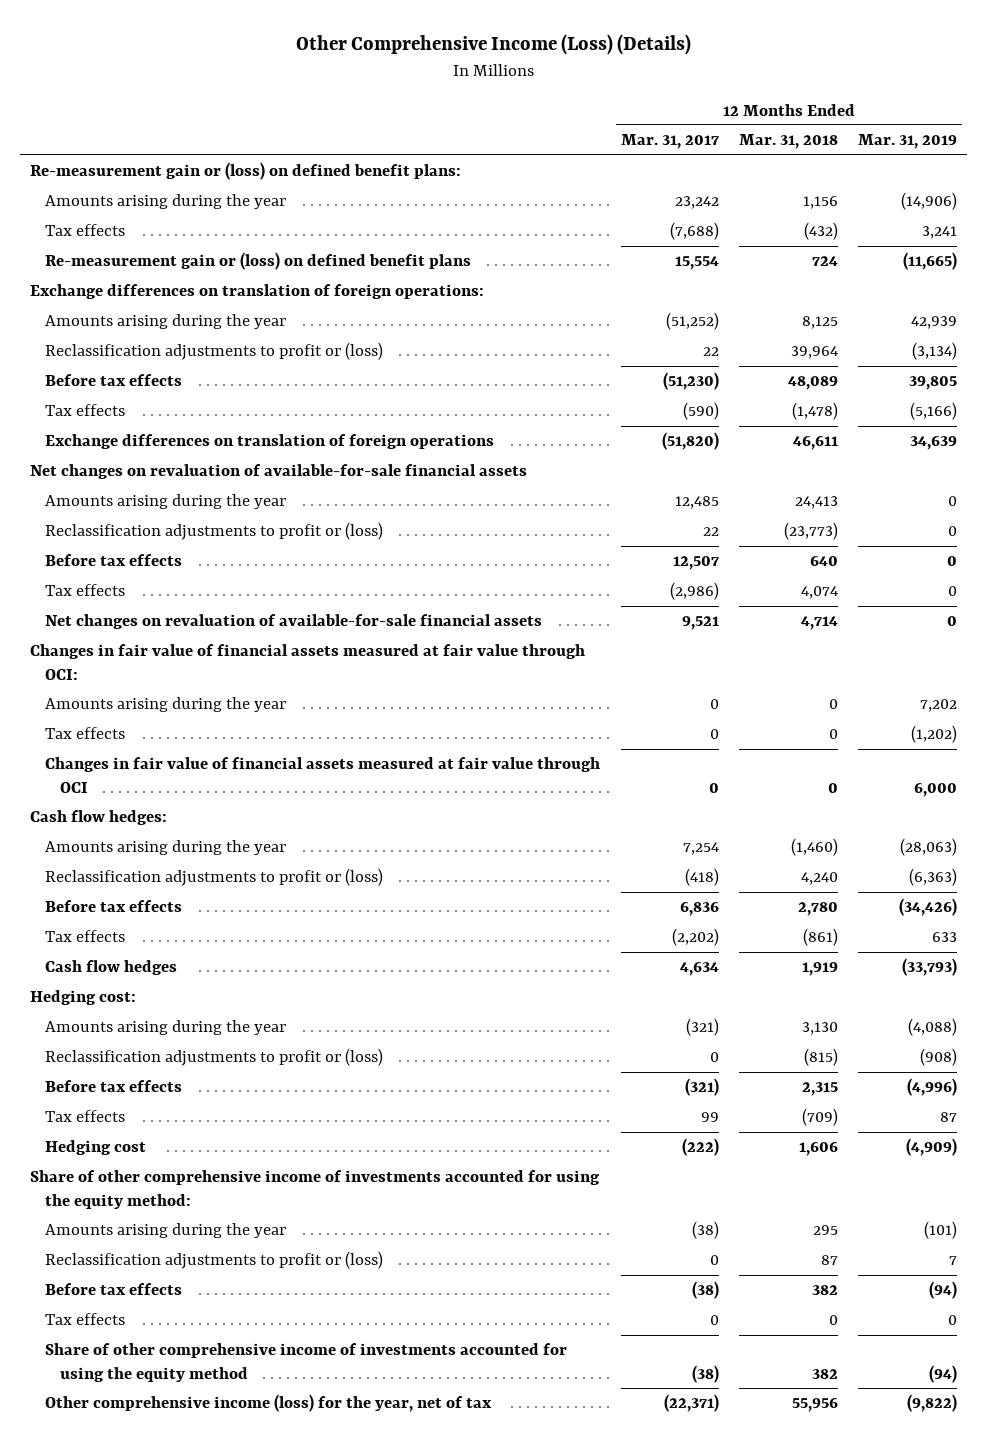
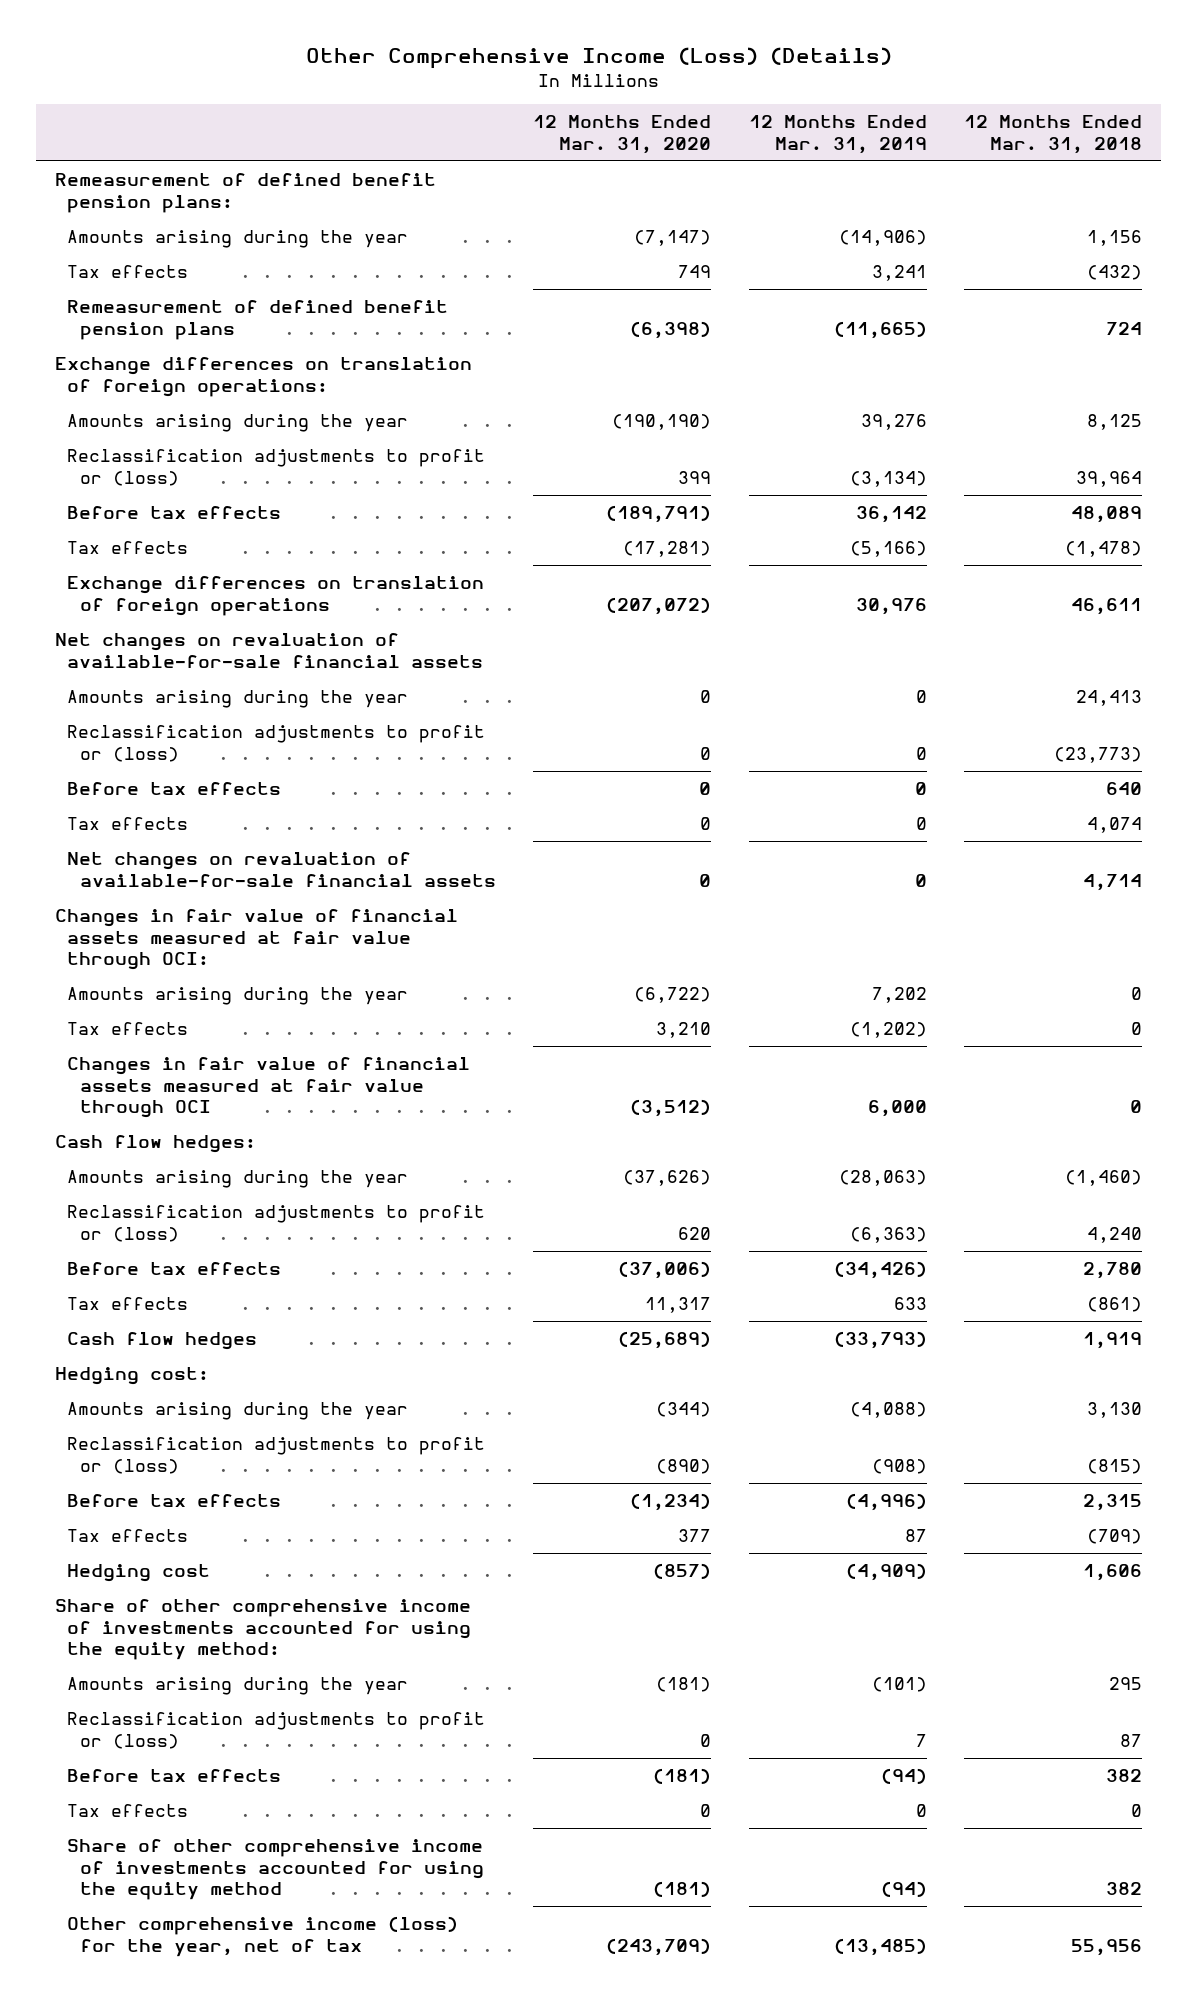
- | 12 Months Ended Mar. 31, 2017 | 12 Months Ended Mar. 31, 2018 | 12 Months Ended Mar. 31, 2019
+ | 12 Months Ended Mar. 31, 2020 | 12 Months Ended Mar. 31, 2019 | 12 Months Ended Mar. 31, 2018
- Re-measurement gain or (loss) on defined benefit plans:
+ Remeasurement of defined benefit pension plans:
- Re-measurement gain or (loss) on defined benefit plans | 15,554 | 724 | (11,665)
+ Remeasurement of defined benefit pension plans | (6,398) | (11,665) | 724
- Amounts arising during the year | (51,252) | 8,125 | 42,939
+ Amounts arising during the year | (190,190) | 39,276 | 8,125
- Before tax effects | (51,230) | 48,089 | 39,805
+ Before tax effects | (189,791) | 36,142 | 48,089
- Exchange differences on translation of foreign operations | (51,820) | 46,611 | 34,639
+ Exchange differences on translation of foreign operations | (207,072) | 30,976 | 46,611
- Other comprehensive income (loss) for the year, net of tax | (22,371) | 55,956 | (9,822)
+ Other comprehensive income (loss) for the year, net of tax | (243,709) | (13,485) | 55,956

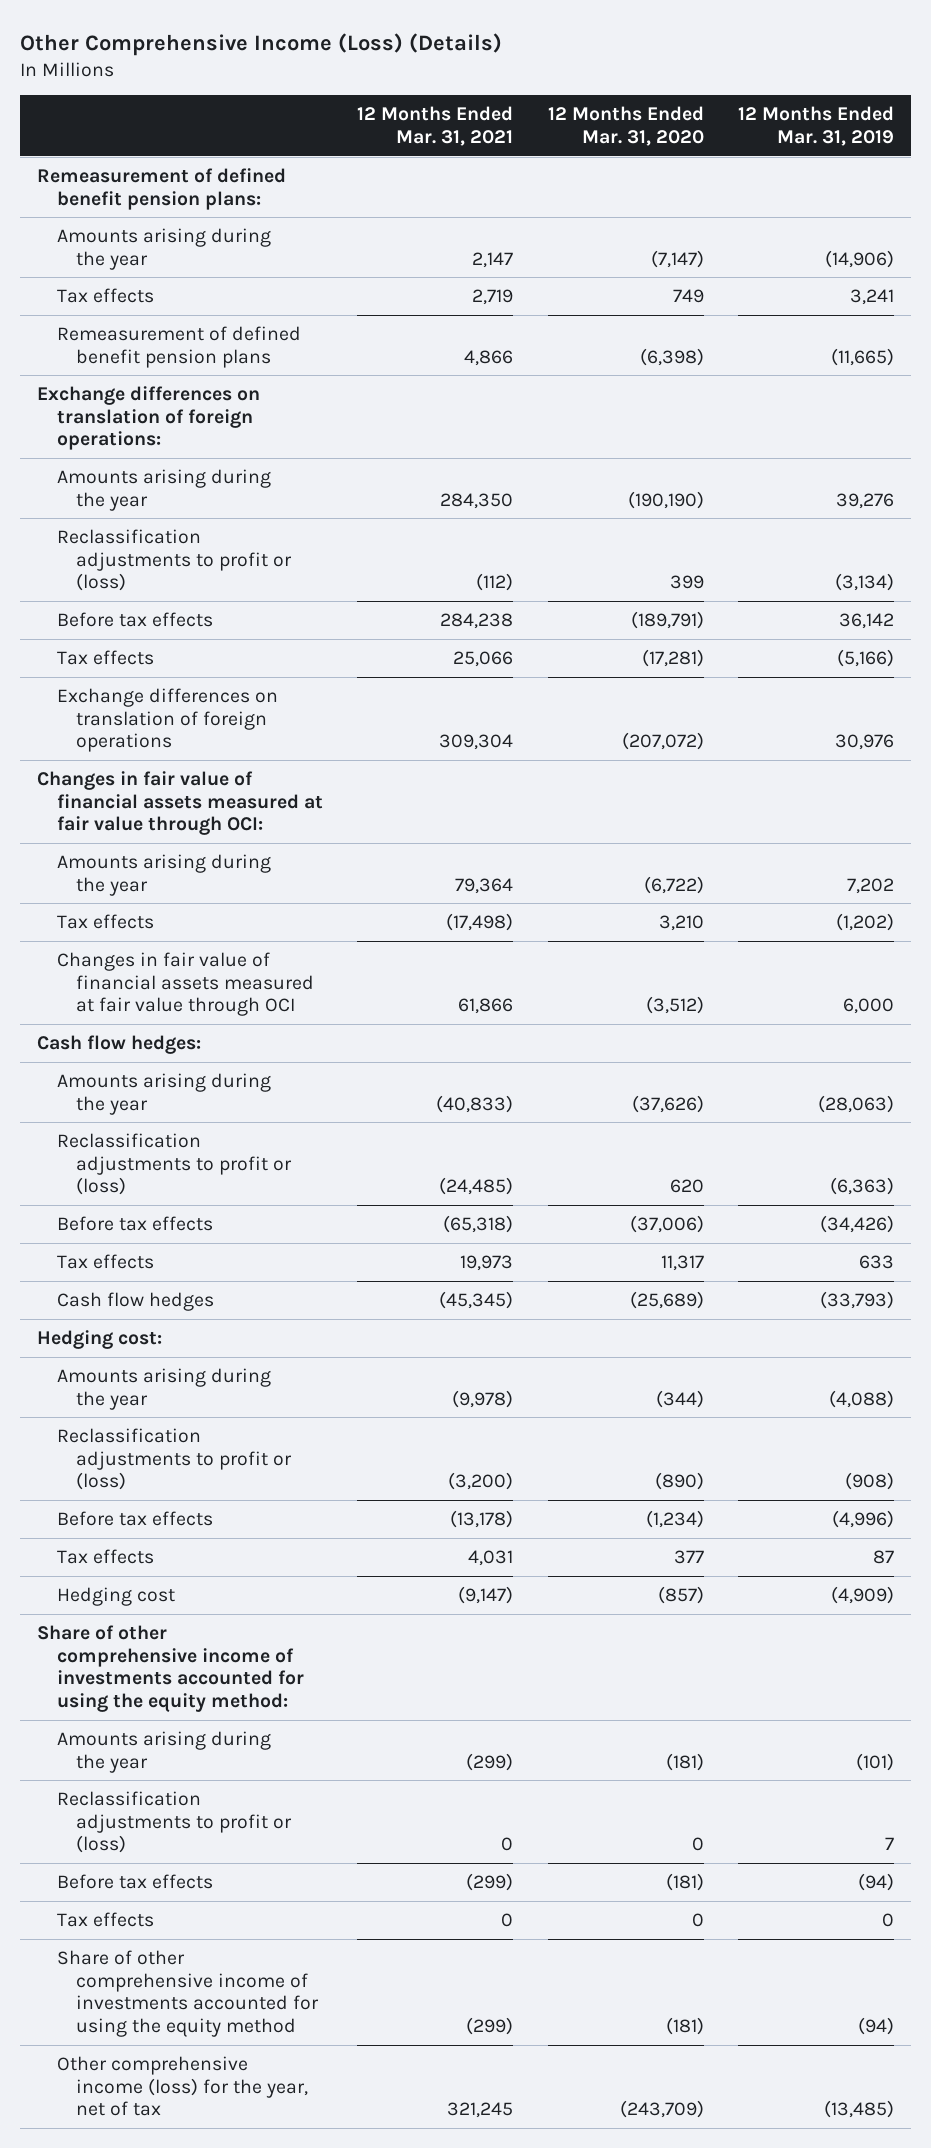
- | 12 Months Ended Mar. 31, 2020 | 12 Months Ended Mar. 31, 2019 | 12 Months Ended Mar. 31, 2018
+ | 12 Months Ended Mar. 31, 2021 | 12 Months Ended Mar. 31, 2020 | 12 Months Ended Mar. 31, 2019
- Net changes on revaluation of available-for-sale financial assets
- Amounts arising during the year | 0 | 0 | 24,413
- Reclassification adjustments to profit or (loss) | 0 | 0 | (23,773)
- Before tax effects | 0 | 0 | 640
- Tax effects | 0 | 0 | 4,074
- Net changes on revaluation of available-for-sale financial assets | 0 | 0 | 4,714

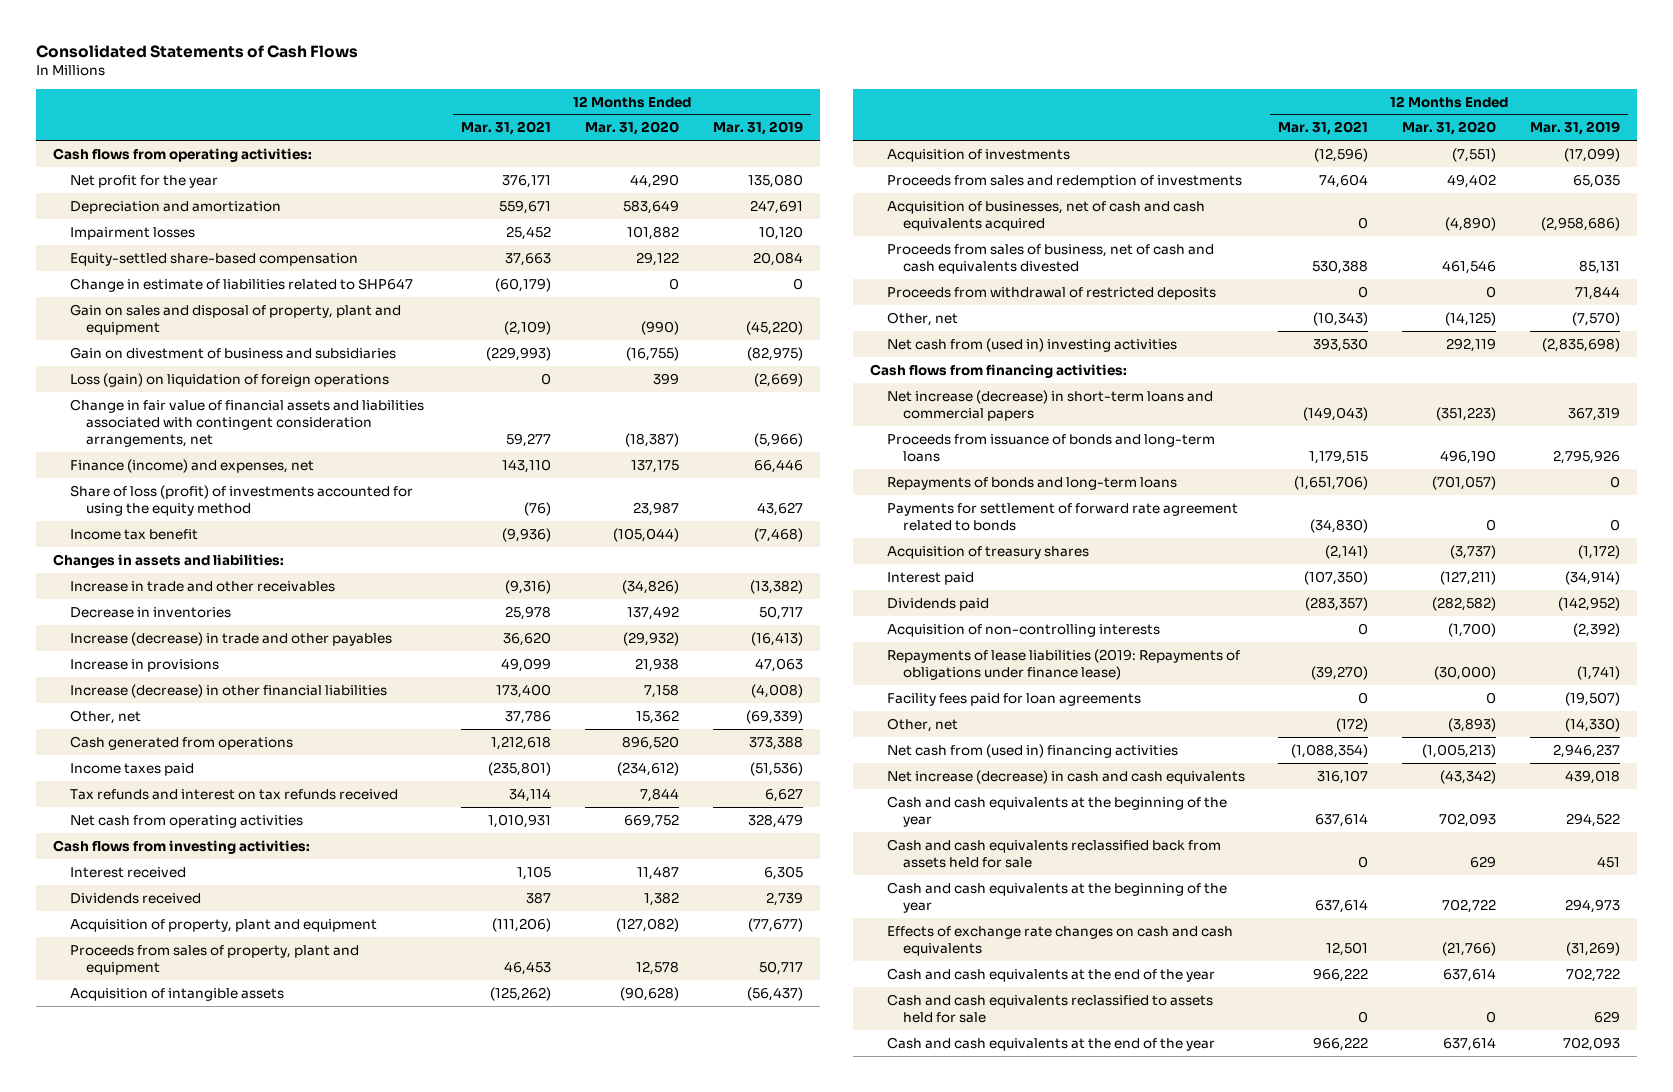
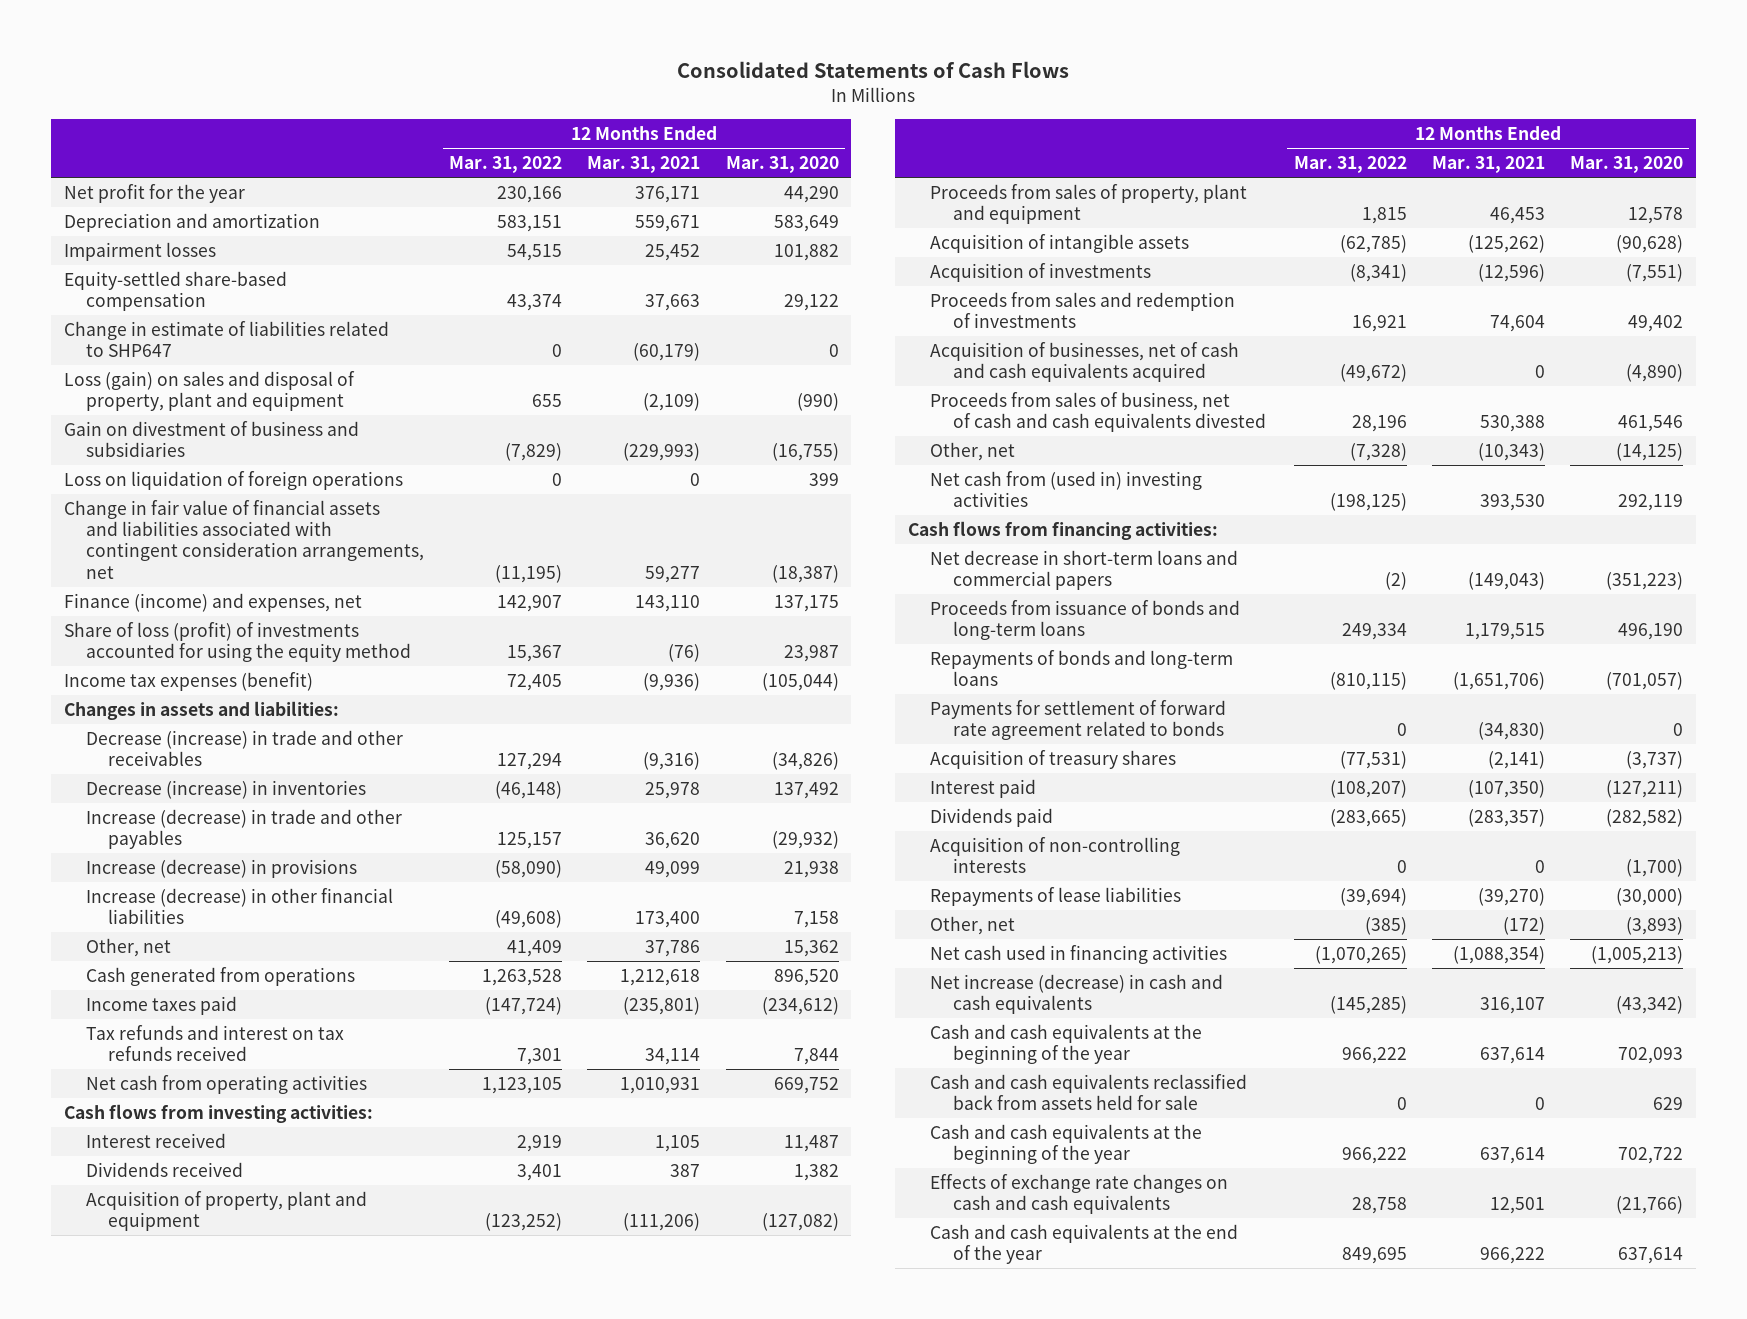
- | 12 Months Ended Mar. 31, 2021 | 12 Months Ended Mar. 31, 2020 | 12 Months Ended Mar. 31, 2019
+ | 12 Months Ended Mar. 31, 2022 | 12 Months Ended Mar. 31, 2021 | 12 Months Ended Mar. 31, 2020
- Cash flows from operating activities:
- Gain on sales and disposal of property, plant and equipment | (2,109) | (990) | (45,220)
+ Loss (gain) on sales and disposal of property, plant and equipment | 655 | (2,109) | (990)
- Loss (gain) on liquidation of foreign operations | 0 | 399 | (2,669)
+ Loss on liquidation of foreign operations | 0 | 0 | 399
- Income tax benefit | (9,936) | (105,044) | (7,468)
+ Income tax expenses (benefit) | 72,405 | (9,936) | (105,044)
- Increase in trade and other receivables | (9,316) | (34,826) | (13,382)
- Decrease in inventories | 25,978 | 137,492 | 50,717
+ Decrease (increase) in trade and other receivables | 127,294 | (9,316) | (34,826)
+ Decrease (increase) in inventories | (46,148) | 25,978 | 137,492
- Increase in provisions | 49,099 | 21,938 | 47,063
+ Increase (decrease) in provisions | (58,090) | 49,099 | 21,938
- Proceeds from withdrawal of restricted deposits | 0 | 0 | 71,844
- Net increase (decrease) in short-term loans and commercial papers | (149,043) | (351,223) | 367,319
+ Net decrease in short-term loans and commercial papers | (2) | (149,043) | (351,223)
- Repayments of lease liabilities (2019: Repayments of obligations under finance lease) | (39,270) | (30,000) | (1,741)
- Facility fees paid for loan agreements | 0 | 0 | (19,507)
+ Repayments of lease liabilities | (39,694) | (39,270) | (30,000)
- Net cash from (used in) financing activities | (1,088,354) | (1,005,213) | 2,946,237
+ Net cash used in financing activities | (1,070,265) | (1,088,354) | (1,005,213)
- Cash and cash equivalents reclassified to assets held for sale | 0 | 0 | 629
- Cash and cash equivalents at the end of the year | 966,222 | 637,614 | 702,093

